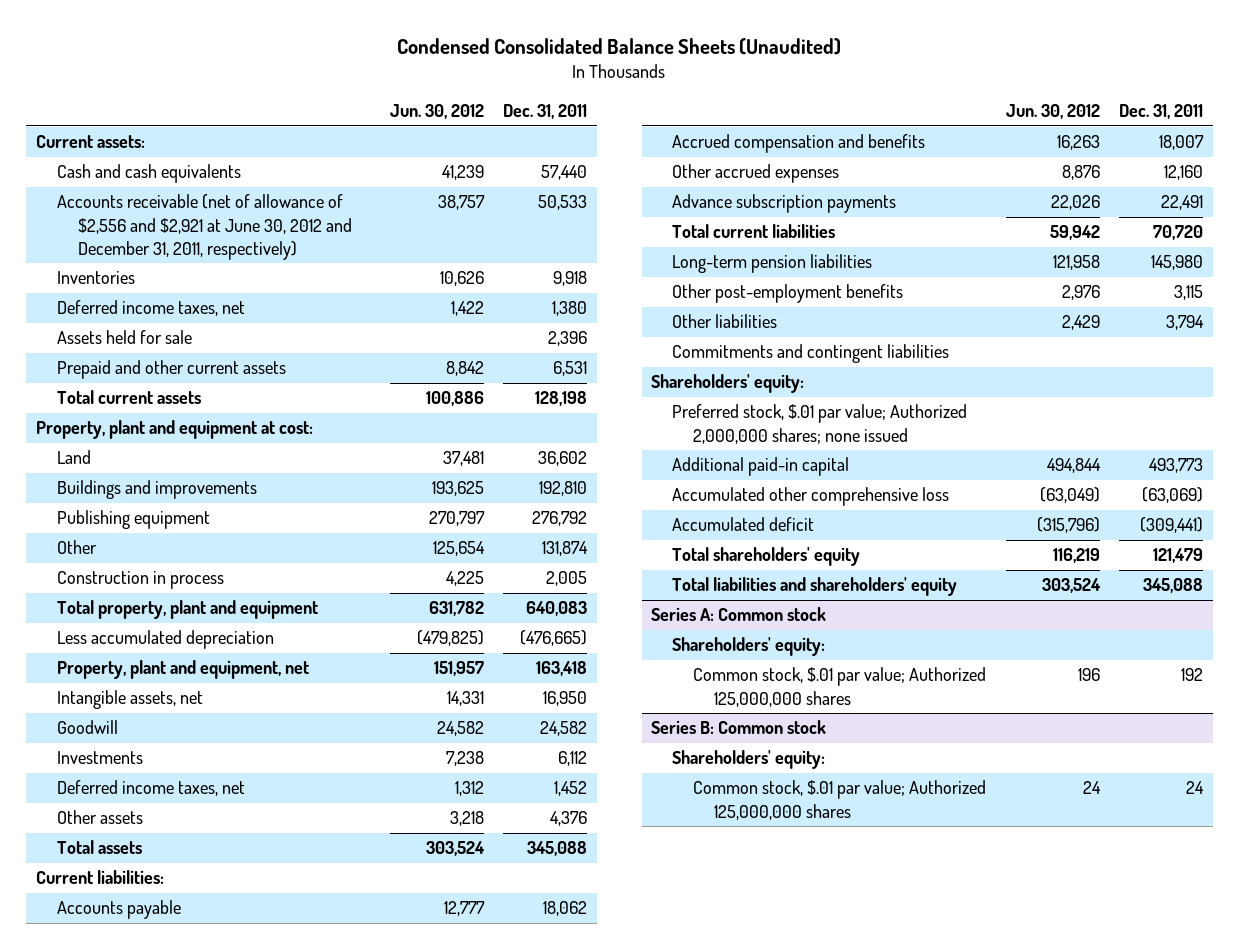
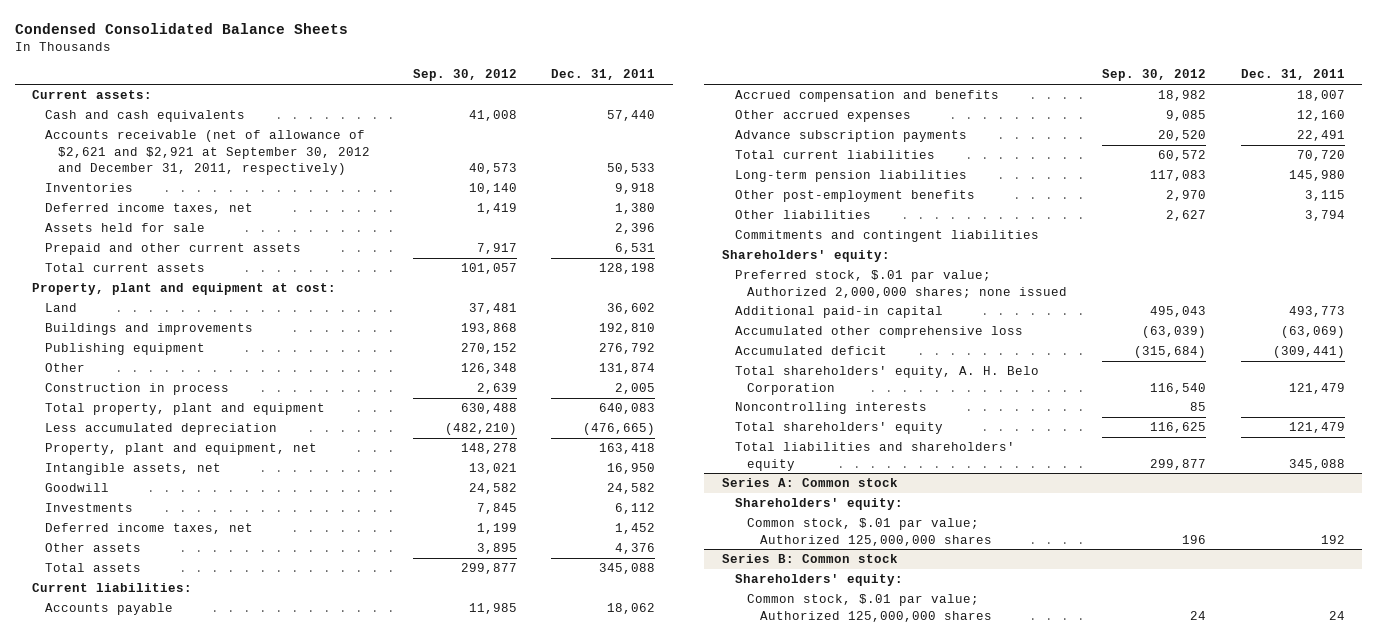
- Condensed Consolidated Balance Sheets (Unaudited)
+ Condensed Consolidated Balance Sheets
- | Jun. 30, 2012 | Dec. 31, 2011
+ | Sep. 30, 2012 | Dec. 31, 2011
- Accounts receivable (net of allowance of $2,556 and $2,921 at June 30, 2012 and December 31, 2011, respectively) | 38,757 | 50,533
+ Accounts receivable (net of allowance of $2,621 and $2,921 at September 30, 2012 and December 31, 2011, respectively) | 40,573 | 50,533
+ Total shareholders' equity, A. H. Belo Corporation | 116,540 | 121,479
+ Noncontrolling interests | 85 |

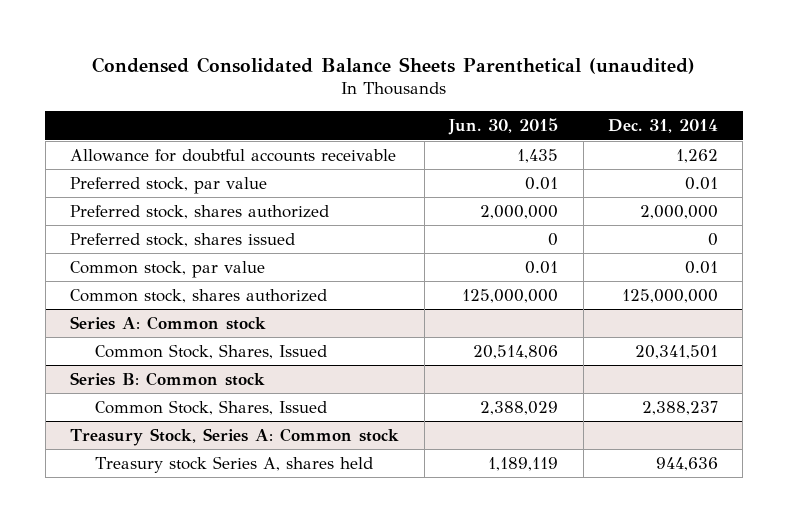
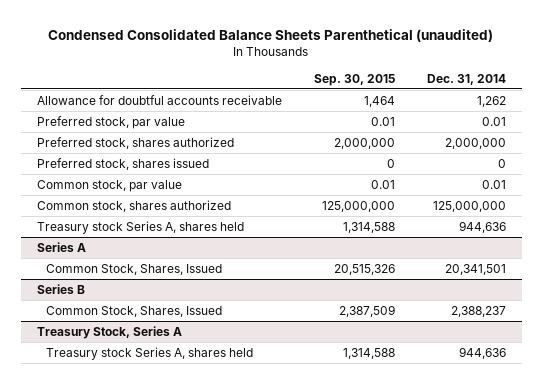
- | Jun. 30, 2015 | Dec. 31, 2014
+ | Sep. 30, 2015 | Dec. 31, 2014
- Series A: Common stock
+ Treasury stock Series A, shares held | 1,314,588 | 944,636
+ Series A
- Series B: Common stock
+ Series B
- Treasury Stock, Series A: Common stock
+ Treasury Stock, Series A

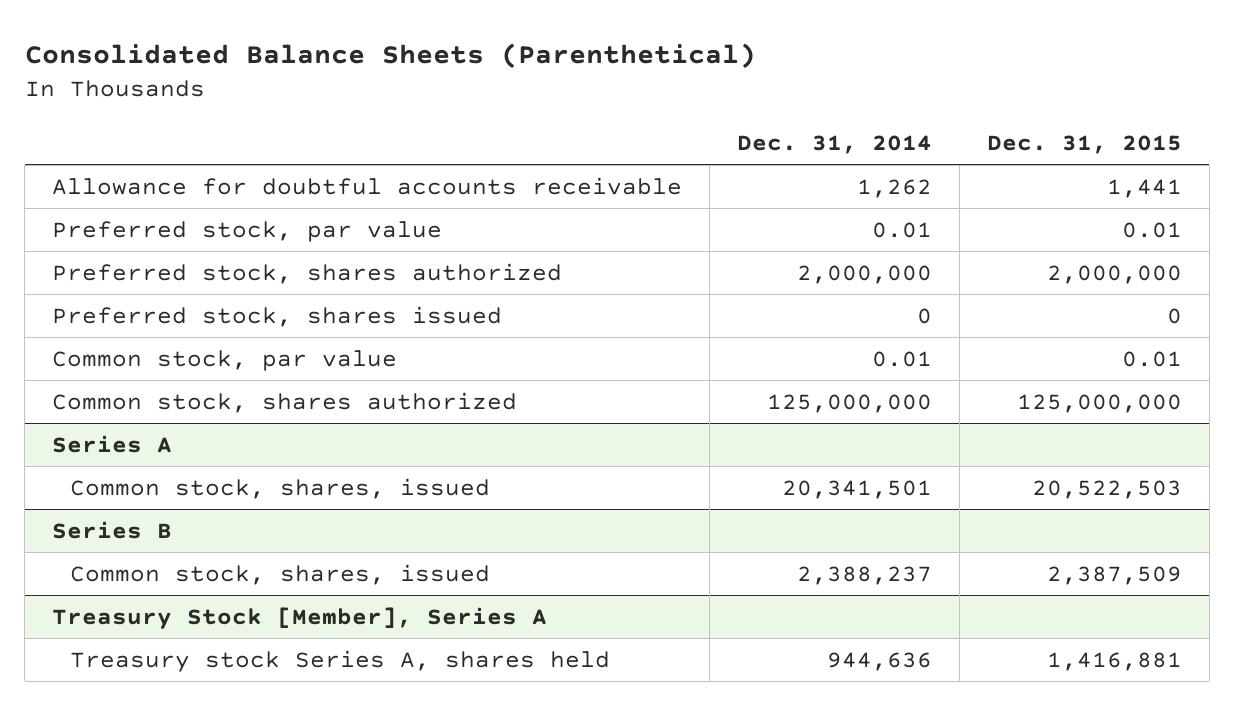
- Condensed Consolidated Balance Sheets Parenthetical (unaudited)
+ Consolidated Balance Sheets (Parenthetical)
- | Sep. 30, 2015 | Dec. 31, 2014
+ | Dec. 31, 2014 | Dec. 31, 2015
- Treasury stock Series A, shares held | 1,314,588 | 944,636
@ Series A
- Common Stock, Shares, Issued | 20,515,326 | 20,341,501
+ Common stock, shares, issued | 20,341,501 | 20,522,503
@ Series B
- Common Stock, Shares, Issued | 2,387,509 | 2,388,237
- Treasury Stock, Series A
@ Series B
+ Common stock, shares, issued | 2,388,237 | 2,387,509
+ Treasury Stock [Member], Series A

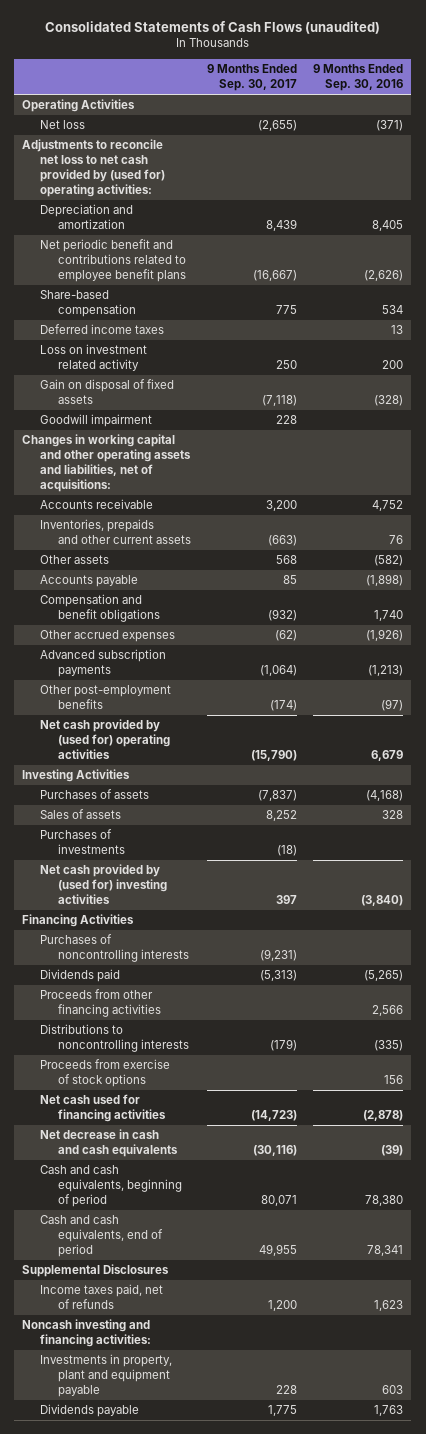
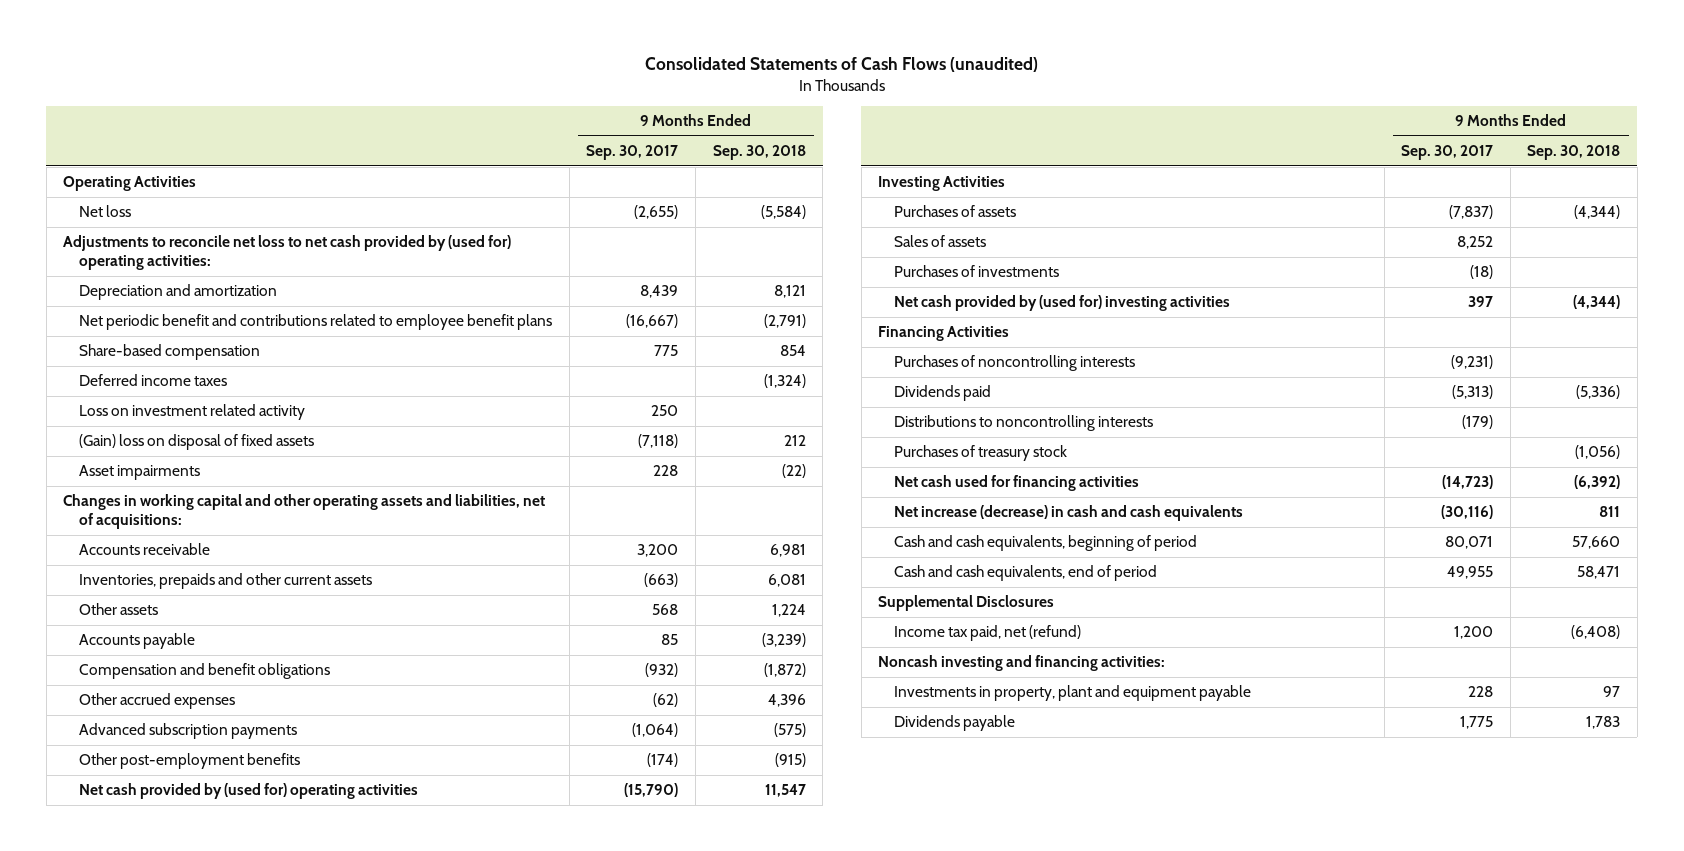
- | 9 Months Ended Sep. 30, 2017 | 9 Months Ended Sep. 30, 2016
+ | 9 Months Ended Sep. 30, 2017 | 9 Months Ended Sep. 30, 2018
- Gain on disposal of fixed assets | (7,118) | (328)
- Goodwill impairment | 228 |
+ (Gain) loss on disposal of fixed assets | (7,118) | 212
+ Asset impairments | 228 | (22)
- Proceeds from other financing activities | | 2,566
- Proceeds from exercise of stock options | | 156
+ Purchases of treasury stock | | (1,056)
- Net decrease in cash and cash equivalents | (30,116) | (39)
+ Net increase (decrease) in cash and cash equivalents | (30,116) | 811
- Income taxes paid, net of refunds | 1,200 | 1,623
+ Income tax paid, net (refund) | 1,200 | (6,408)

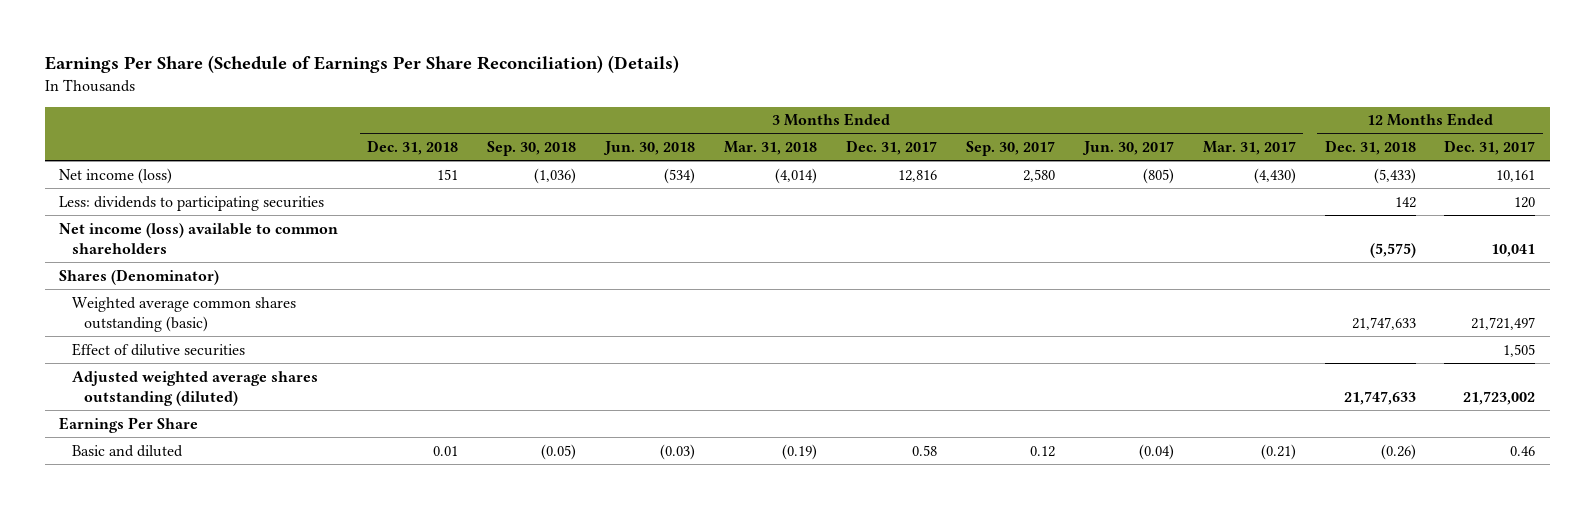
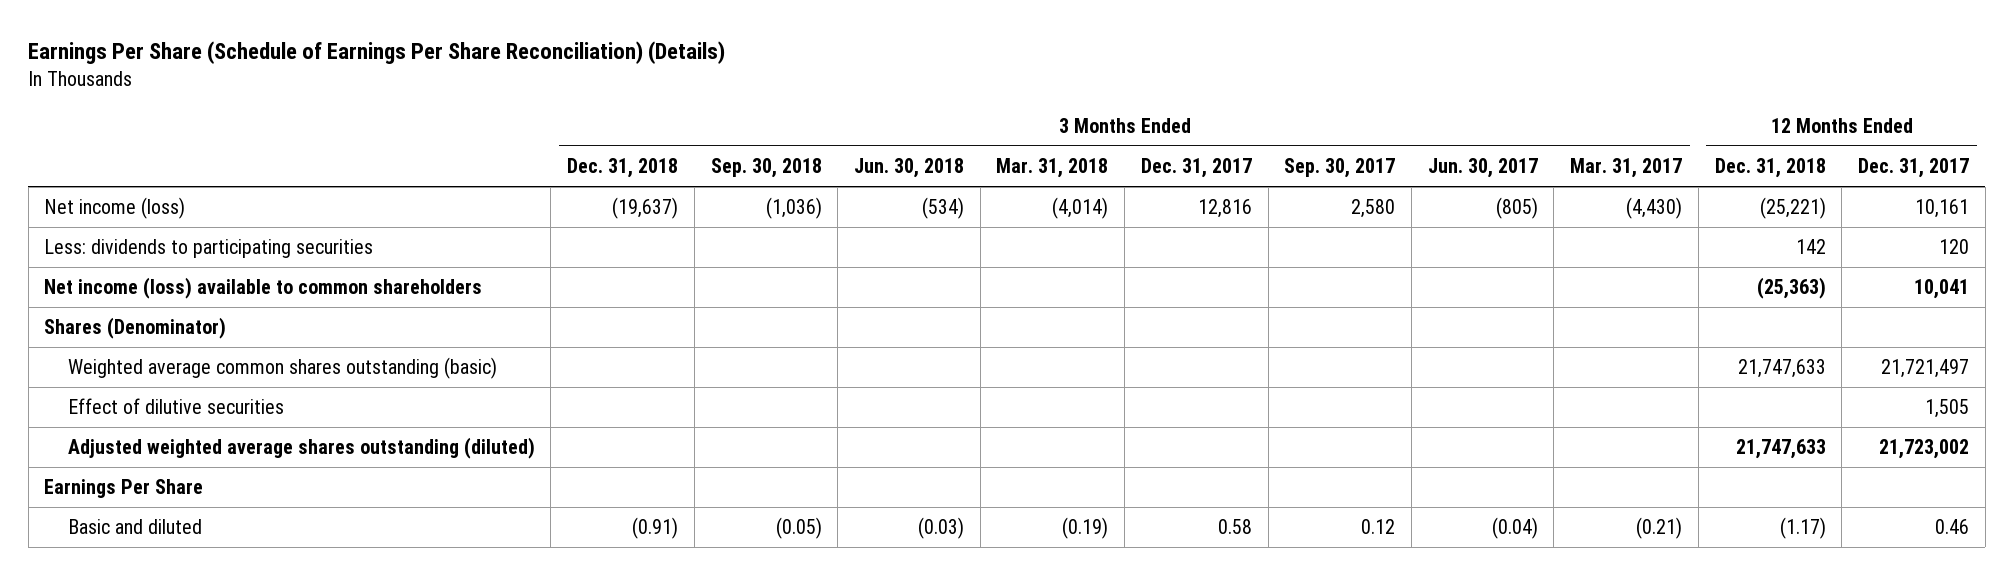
- Net income (loss) | 151 | (1,036) | (534) | (4,014) | 12,816 | 2,580 | (805) | (4,430) | (5,433) | 10,161
+ Net income (loss) | (19,637) | (1,036) | (534) | (4,014) | 12,816 | 2,580 | (805) | (4,430) | (25,221) | 10,161
- Net income (loss) available to common shareholders | | | | | | | | | (5,575) | 10,041
+ Net income (loss) available to common shareholders | | | | | | | | | (25,363) | 10,041
- Basic and diluted | 0.01 | (0.05) | (0.03) | (0.19) | 0.58 | 0.12 | (0.04) | (0.21) | (0.26) | 0.46
+ Basic and diluted | (0.91) | (0.05) | (0.03) | (0.19) | 0.58 | 0.12 | (0.04) | (0.21) | (1.17) | 0.46

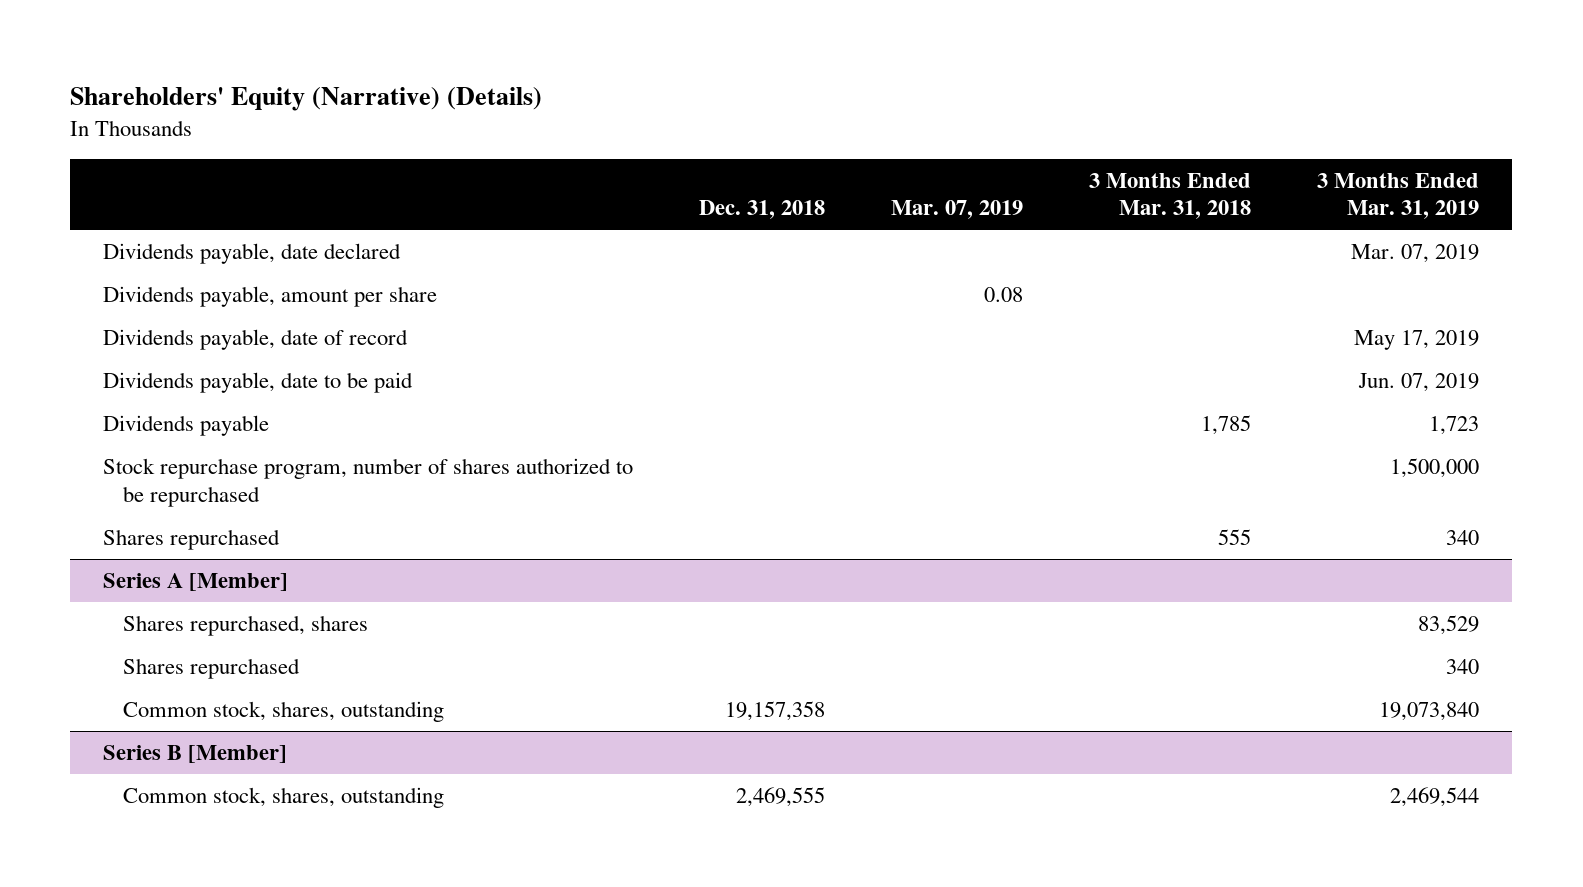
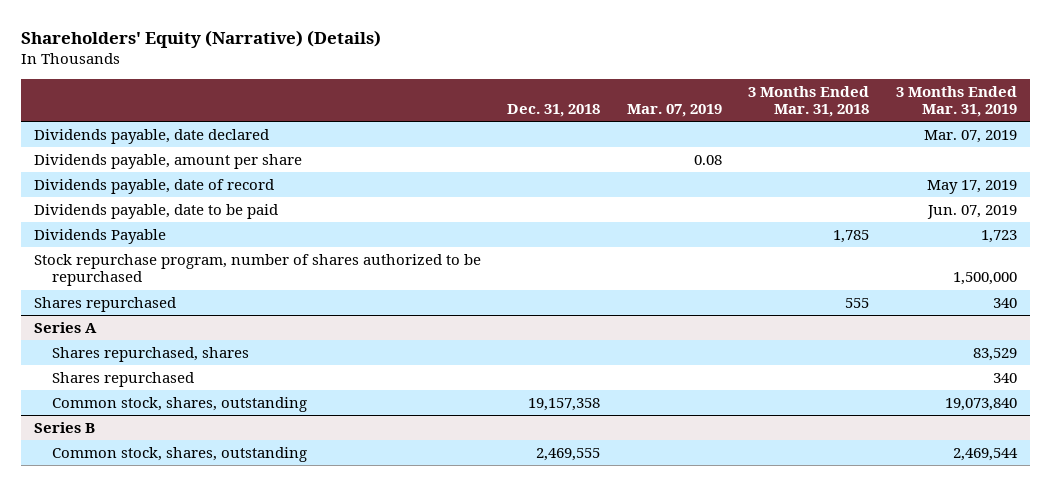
- Dividends payable | | | 1,785 | 1,723
+ Dividends Payable | | | 1,785 | 1,723
- Series A [Member]
+ Series A
- Series B [Member]
+ Series B

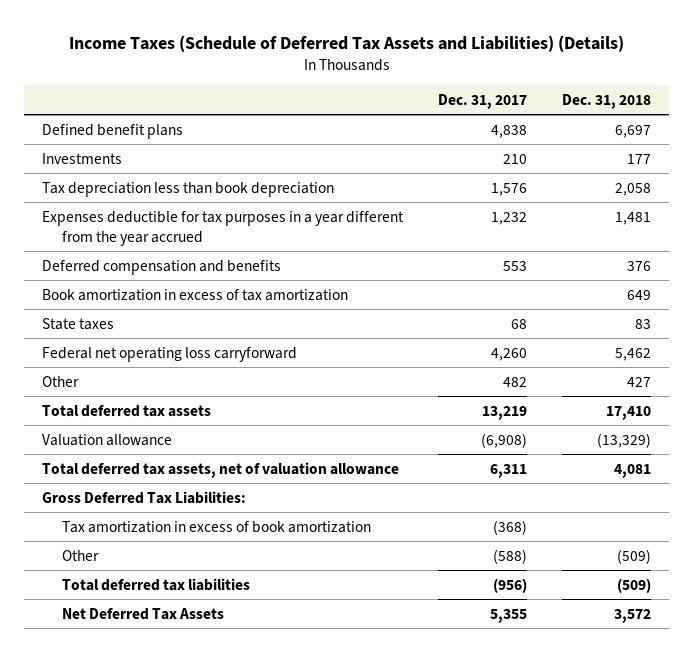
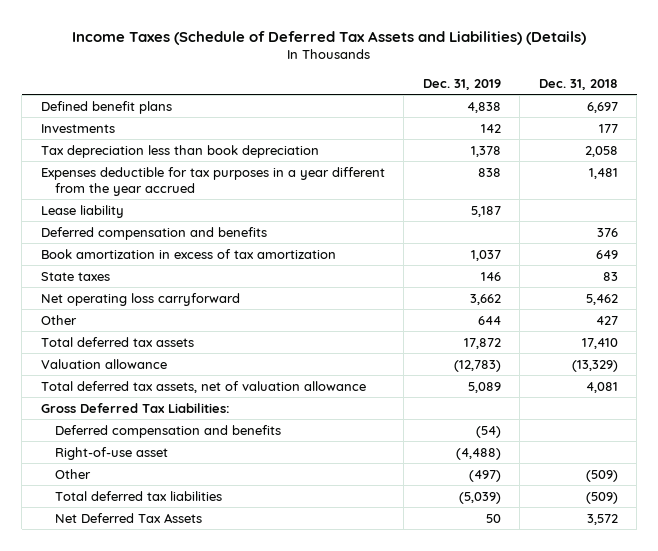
- | Dec. 31, 2017 | Dec. 31, 2018
+ | Dec. 31, 2019 | Dec. 31, 2018
+ Lease liability | 5,187 |
- Federal net operating loss carryforward | 4,260 | 5,462
+ Net operating loss carryforward | 3,662 | 5,462
- Tax amortization in excess of book amortization | (368) |
+ Deferred compensation and benefits | (54) |
+ Right-of-use asset | (4,488) |

